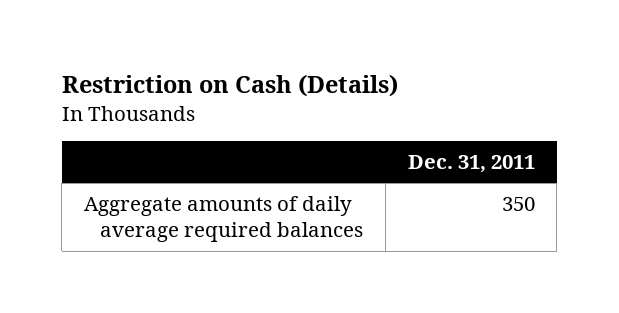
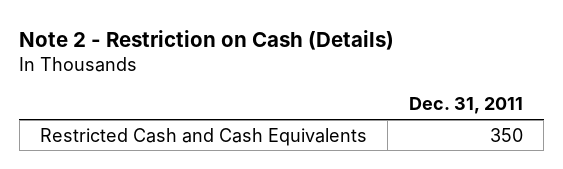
- Restriction on Cash (Details)
+ Note 2 - Restriction on Cash (Details)
- Aggregate amounts of daily average required balances | 350
+ Restricted Cash and Cash Equivalents | 350

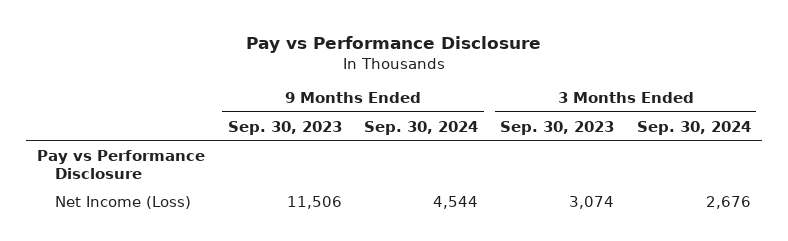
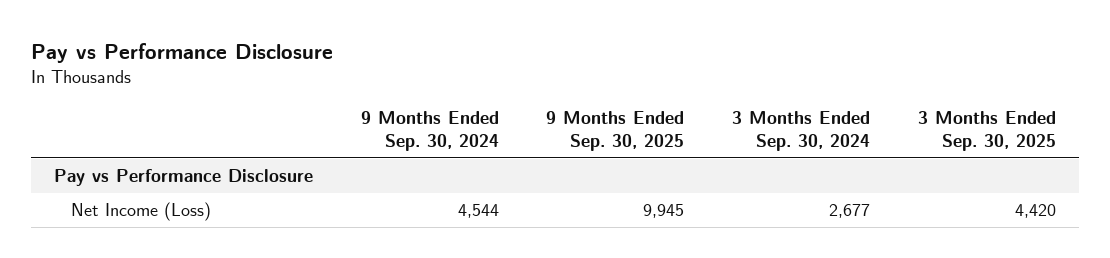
- | 9 Months Ended Sep. 30, 2023 | 9 Months Ended Sep. 30, 2024 | 3 Months Ended Sep. 30, 2023 | 3 Months Ended Sep. 30, 2024
+ | 9 Months Ended Sep. 30, 2024 | 9 Months Ended Sep. 30, 2025 | 3 Months Ended Sep. 30, 2024 | 3 Months Ended Sep. 30, 2025
- Net Income (Loss) | 11,506 | 4,544 | 3,074 | 2,676
+ Net Income (Loss) | 4,544 | 9,945 | 2,677 | 4,420

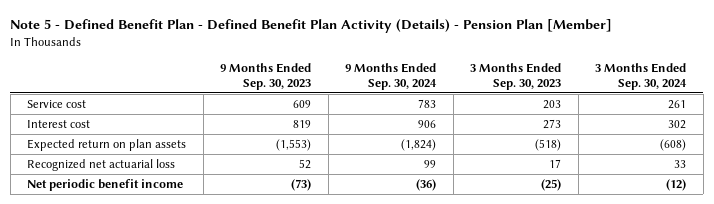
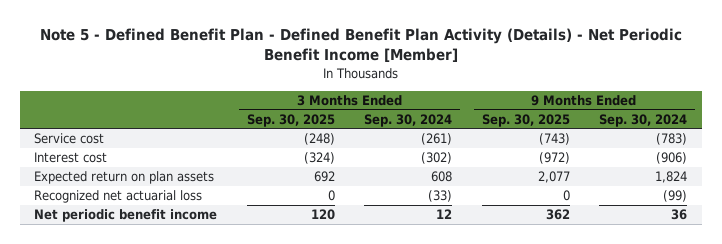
- Note 5 - Defined Benefit Plan - Defined Benefit Plan Activity (Details) - Pension Plan [Member]
+ Note 5 - Defined Benefit Plan - Defined Benefit Plan Activity (Details) - Net Periodic Benefit Income [Member]
- | 9 Months Ended Sep. 30, 2023 | 9 Months Ended Sep. 30, 2024 | 3 Months Ended Sep. 30, 2023 | 3 Months Ended Sep. 30, 2024
+ | 3 Months Ended Sep. 30, 2025 | 3 Months Ended Sep. 30, 2024 | 9 Months Ended Sep. 30, 2025 | 9 Months Ended Sep. 30, 2024
- Service cost | 609 | 783 | 203 | 261
- Interest cost | 819 | 906 | 273 | 302
- Expected return on plan assets | (1,553) | (1,824) | (518) | (608)
- Recognized net actuarial loss | 52 | 99 | 17 | 33
- Net periodic benefit income | (73) | (36) | (25) | (12)
+ Service cost | (248) | (261) | (743) | (783)
+ Interest cost | (324) | (302) | (972) | (906)
+ Expected return on plan assets | 692 | 608 | 2,077 | 1,824
+ Recognized net actuarial loss | 0 | (33) | 0 | (99)
+ Net periodic benefit income | 120 | 12 | 362 | 36

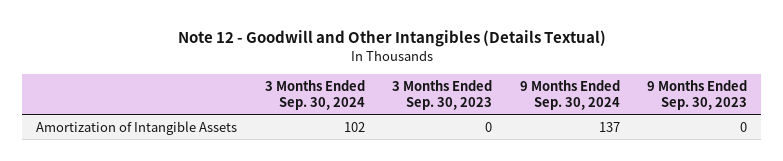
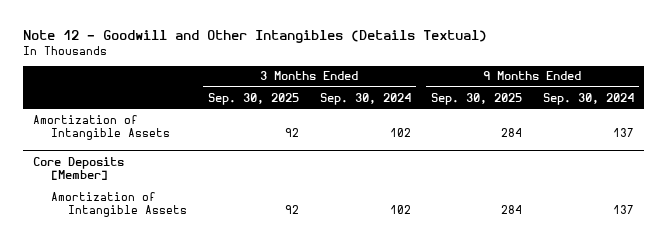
- | 3 Months Ended Sep. 30, 2024 | 3 Months Ended Sep. 30, 2023 | 9 Months Ended Sep. 30, 2024 | 9 Months Ended Sep. 30, 2023
+ | 3 Months Ended Sep. 30, 2025 | 3 Months Ended Sep. 30, 2024 | 9 Months Ended Sep. 30, 2025 | 9 Months Ended Sep. 30, 2024
+ Core Deposits [Member]
+ Amortization of Intangible Assets | 92 | 102 | 284 | 137

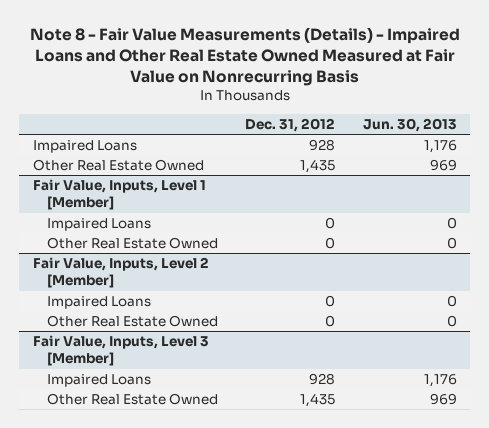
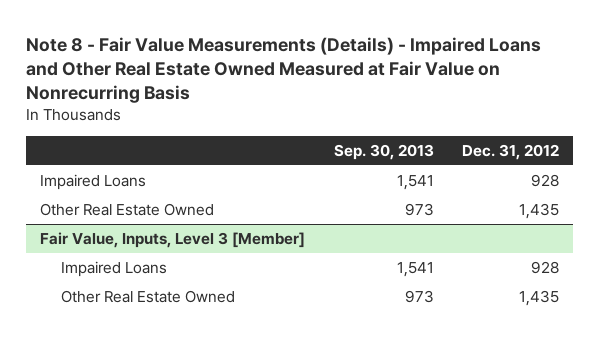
- | Dec. 31, 2012 | Jun. 30, 2013
+ | Sep. 30, 2013 | Dec. 31, 2012
- Fair Value, Inputs, Level 1 [Member]
- Impaired Loans | 0 | 0
- Other Real Estate Owned | 0 | 0
- Fair Value, Inputs, Level 2 [Member]
- Impaired Loans | 0 | 0
- Other Real Estate Owned | 0 | 0

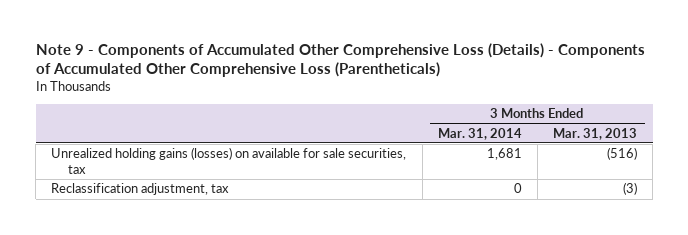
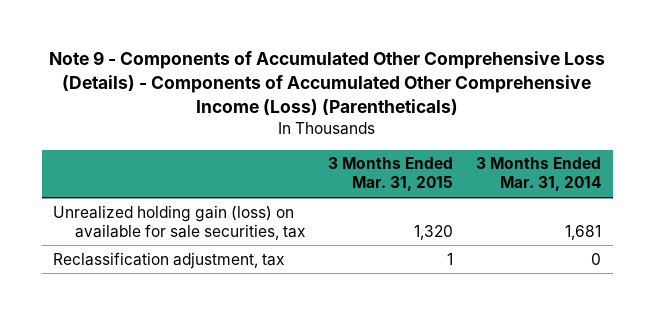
- Note 9 - Components of Accumulated Other Comprehensive Loss (Details) - Components of Accumulated Other Comprehensive Loss (Parentheticals)
+ Note 9 - Components of Accumulated Other Comprehensive Loss (Details) - Components of Accumulated Other Comprehensive Income (Loss) (Parentheticals)
- | 3 Months Ended Mar. 31, 2014 | 3 Months Ended Mar. 31, 2013
+ | 3 Months Ended Mar. 31, 2015 | 3 Months Ended Mar. 31, 2014
- Unrealized holding gains (losses) on available for sale securities, tax | 1,681 | (516)
+ Unrealized holding gain (loss) on available for sale securities, tax | 1,320 | 1,681

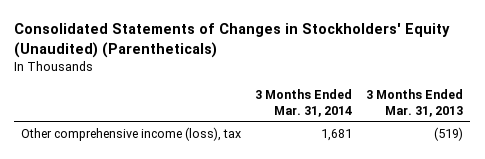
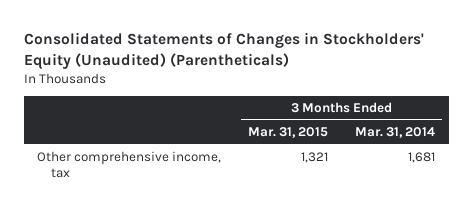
- | 3 Months Ended Mar. 31, 2014 | 3 Months Ended Mar. 31, 2013
+ | 3 Months Ended Mar. 31, 2015 | 3 Months Ended Mar. 31, 2014
- Other comprehensive income (loss), tax | 1,681 | (519)
+ Other comprehensive income, tax | 1,321 | 1,681

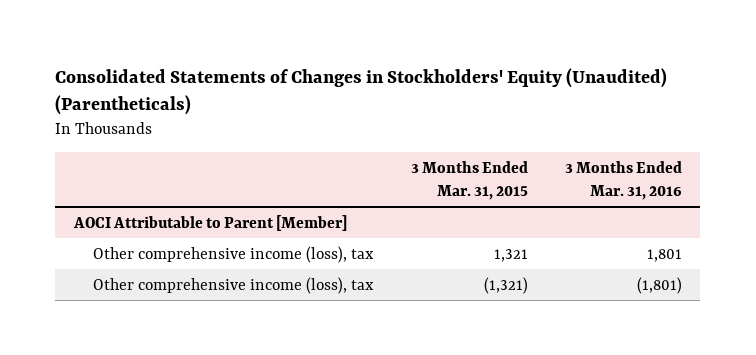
- | 3 Months Ended Mar. 31, 2015 | 3 Months Ended Mar. 31, 2014
+ | 3 Months Ended Mar. 31, 2015 | 3 Months Ended Mar. 31, 2016
- Other comprehensive income, tax | 1,321 | 1,681
+ AOCI Attributable to Parent [Member]
+ Other comprehensive income (loss), tax | 1,321 | 1,801
+ Other comprehensive income (loss), tax | (1,321) | (1,801)

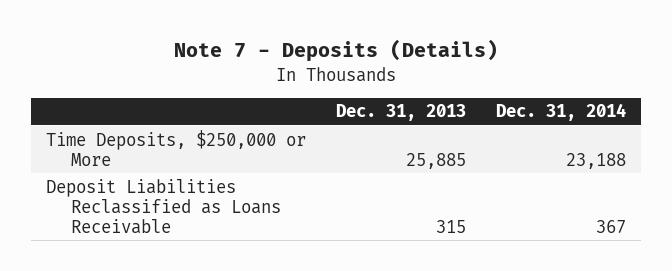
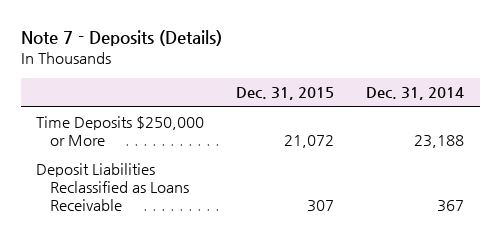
- | Dec. 31, 2013 | Dec. 31, 2014
+ | Dec. 31, 2015 | Dec. 31, 2014
- Time Deposits, $250,000 or More | 25,885 | 23,188
+ Time Deposits $250,000 or More | 21,072 | 23,188

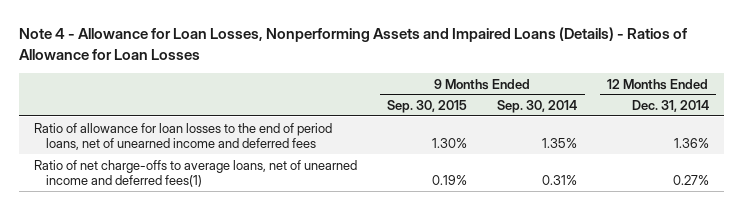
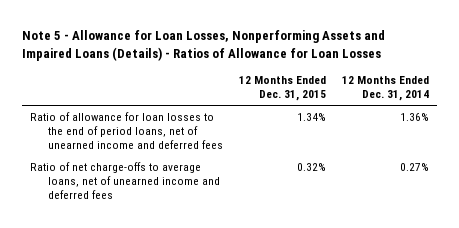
- Note 4 - Allowance for Loan Losses, Nonperforming Assets and Impaired Loans (Details) - Ratios of Allowance for Loan Losses
+ Note 5 - Allowance for Loan Losses, Nonperforming Assets and Impaired Loans (Details) - Ratios of Allowance for Loan Losses
- | 9 Months Ended Sep. 30, 2015 | 9 Months Ended Sep. 30, 2014 | 12 Months Ended Dec. 31, 2014
+ | 12 Months Ended Dec. 31, 2015 | 12 Months Ended Dec. 31, 2014
- Ratio of net charge-offs to average loans, net of unearned income and deferred fees(1) | 0.19% | 0.31% | 0.27%
+ Ratio of net charge-offs to average loans, net of unearned income and deferred fees | 0.32% | 0.27%

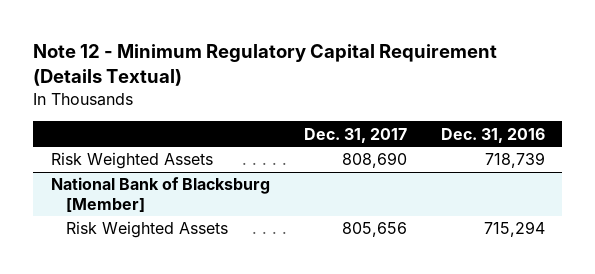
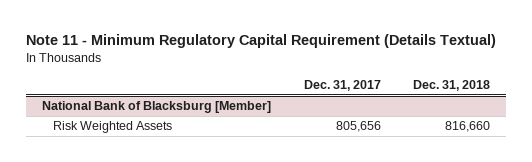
- Note 12 - Minimum Regulatory Capital Requirement (Details Textual)
+ Note 11 - Minimum Regulatory Capital Requirement (Details Textual)
- | Dec. 31, 2017 | Dec. 31, 2016
+ | Dec. 31, 2017 | Dec. 31, 2018
- Risk Weighted Assets | 808,690 | 718,739

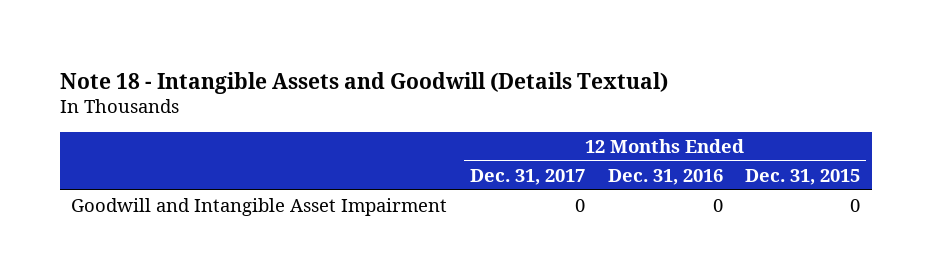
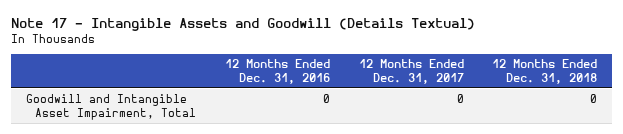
- Note 18 - Intangible Assets and Goodwill (Details Textual)
+ Note 17 - Intangible Assets and Goodwill (Details Textual)
- | 12 Months Ended Dec. 31, 2017 | 12 Months Ended Dec. 31, 2016 | 12 Months Ended Dec. 31, 2015
+ | 12 Months Ended Dec. 31, 2016 | 12 Months Ended Dec. 31, 2017 | 12 Months Ended Dec. 31, 2018
- Goodwill and Intangible Asset Impairment | 0 | 0 | 0
+ Goodwill and Intangible Asset Impairment, Total | 0 | 0 | 0

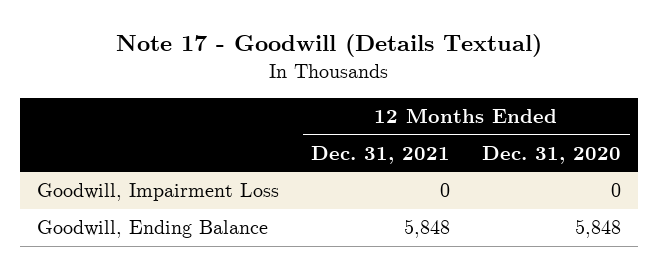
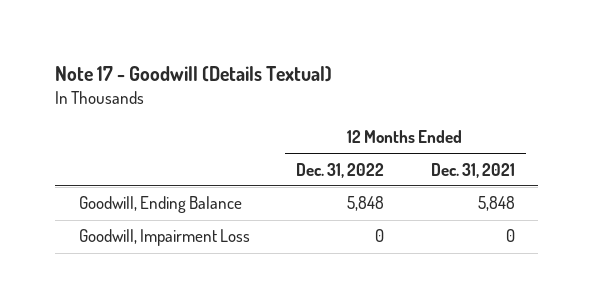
- | 12 Months Ended Dec. 31, 2021 | 12 Months Ended Dec. 31, 2020
+ | 12 Months Ended Dec. 31, 2022 | 12 Months Ended Dec. 31, 2021
moved down: Goodwill, Impairment Loss | 0 | 0

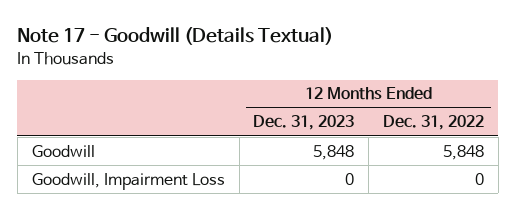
- | 12 Months Ended Dec. 31, 2022 | 12 Months Ended Dec. 31, 2021
+ | 12 Months Ended Dec. 31, 2023 | 12 Months Ended Dec. 31, 2022
- Goodwill, Ending Balance | 5,848 | 5,848
+ Goodwill | 5,848 | 5,848

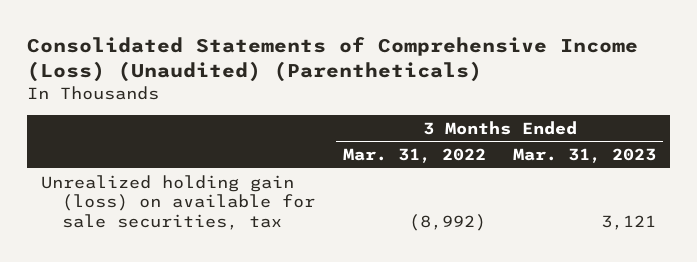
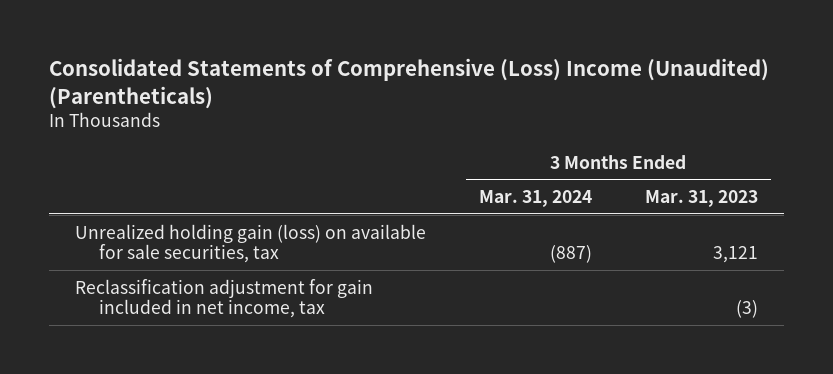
- Consolidated Statements of Comprehensive Income (Loss) (Unaudited) (Parentheticals)
+ Consolidated Statements of Comprehensive (Loss) Income (Unaudited) (Parentheticals)
- | 3 Months Ended Mar. 31, 2022 | 3 Months Ended Mar. 31, 2023
+ | 3 Months Ended Mar. 31, 2024 | 3 Months Ended Mar. 31, 2023
+ Reclassification adjustment for gain included in net income, tax | | (3)

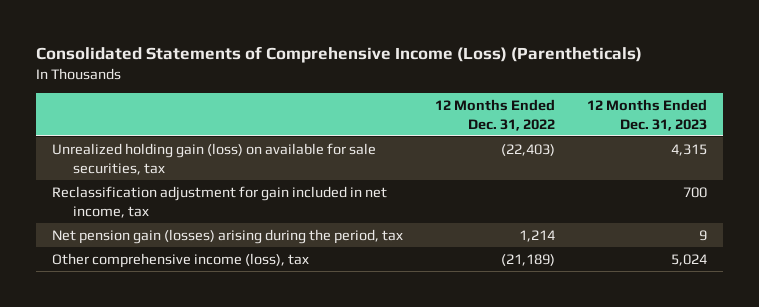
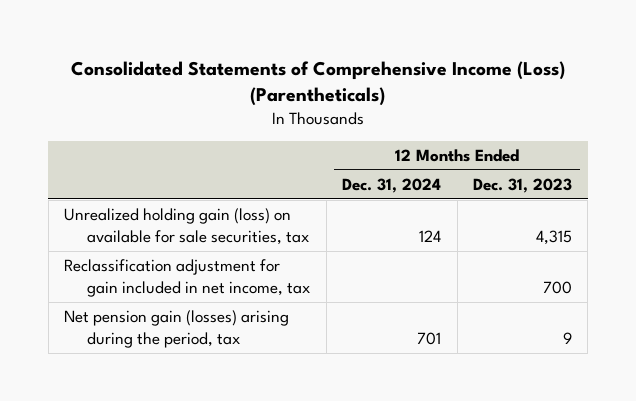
- | 12 Months Ended Dec. 31, 2022 | 12 Months Ended Dec. 31, 2023
+ | 12 Months Ended Dec. 31, 2024 | 12 Months Ended Dec. 31, 2023
- Other comprehensive income (loss), tax | (21,189) | 5,024

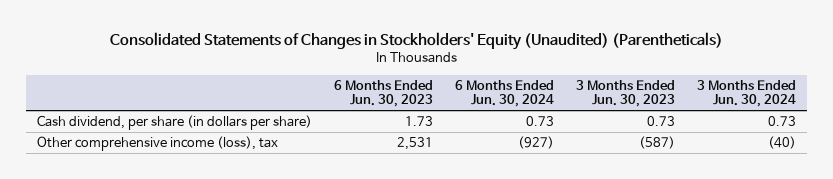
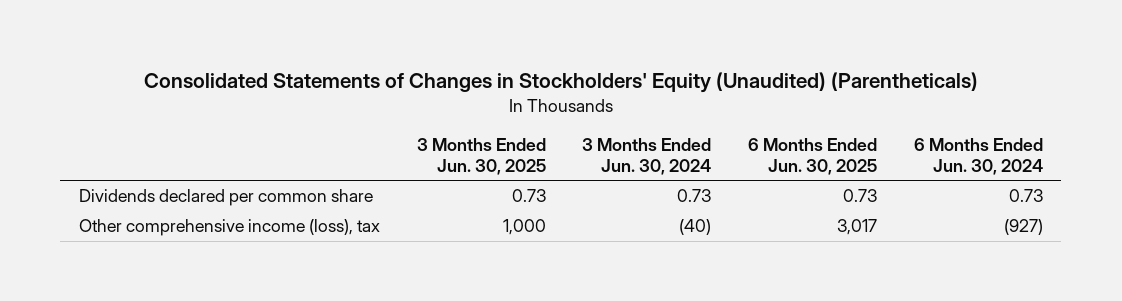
- | 6 Months Ended Jun. 30, 2023 | 6 Months Ended Jun. 30, 2024 | 3 Months Ended Jun. 30, 2023 | 3 Months Ended Jun. 30, 2024
+ | 3 Months Ended Jun. 30, 2025 | 3 Months Ended Jun. 30, 2024 | 6 Months Ended Jun. 30, 2025 | 6 Months Ended Jun. 30, 2024
- Cash dividend, per share (in dollars per share) | 1.73 | 0.73 | 0.73 | 0.73
+ Dividends declared per common share | 0.73 | 0.73 | 0.73 | 0.73

